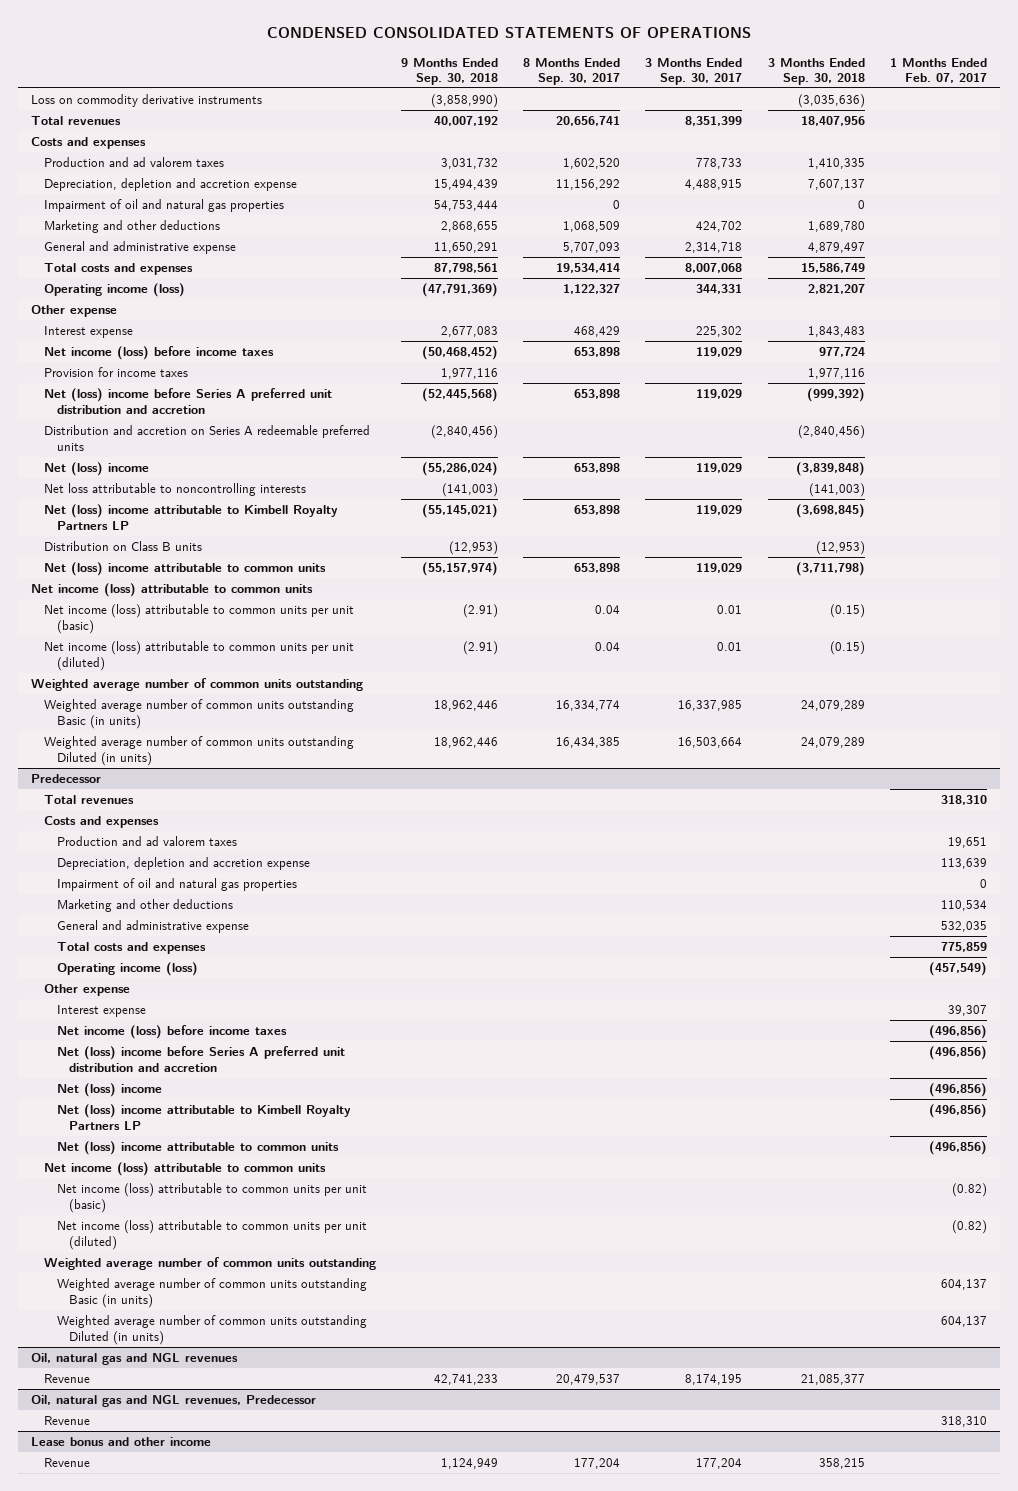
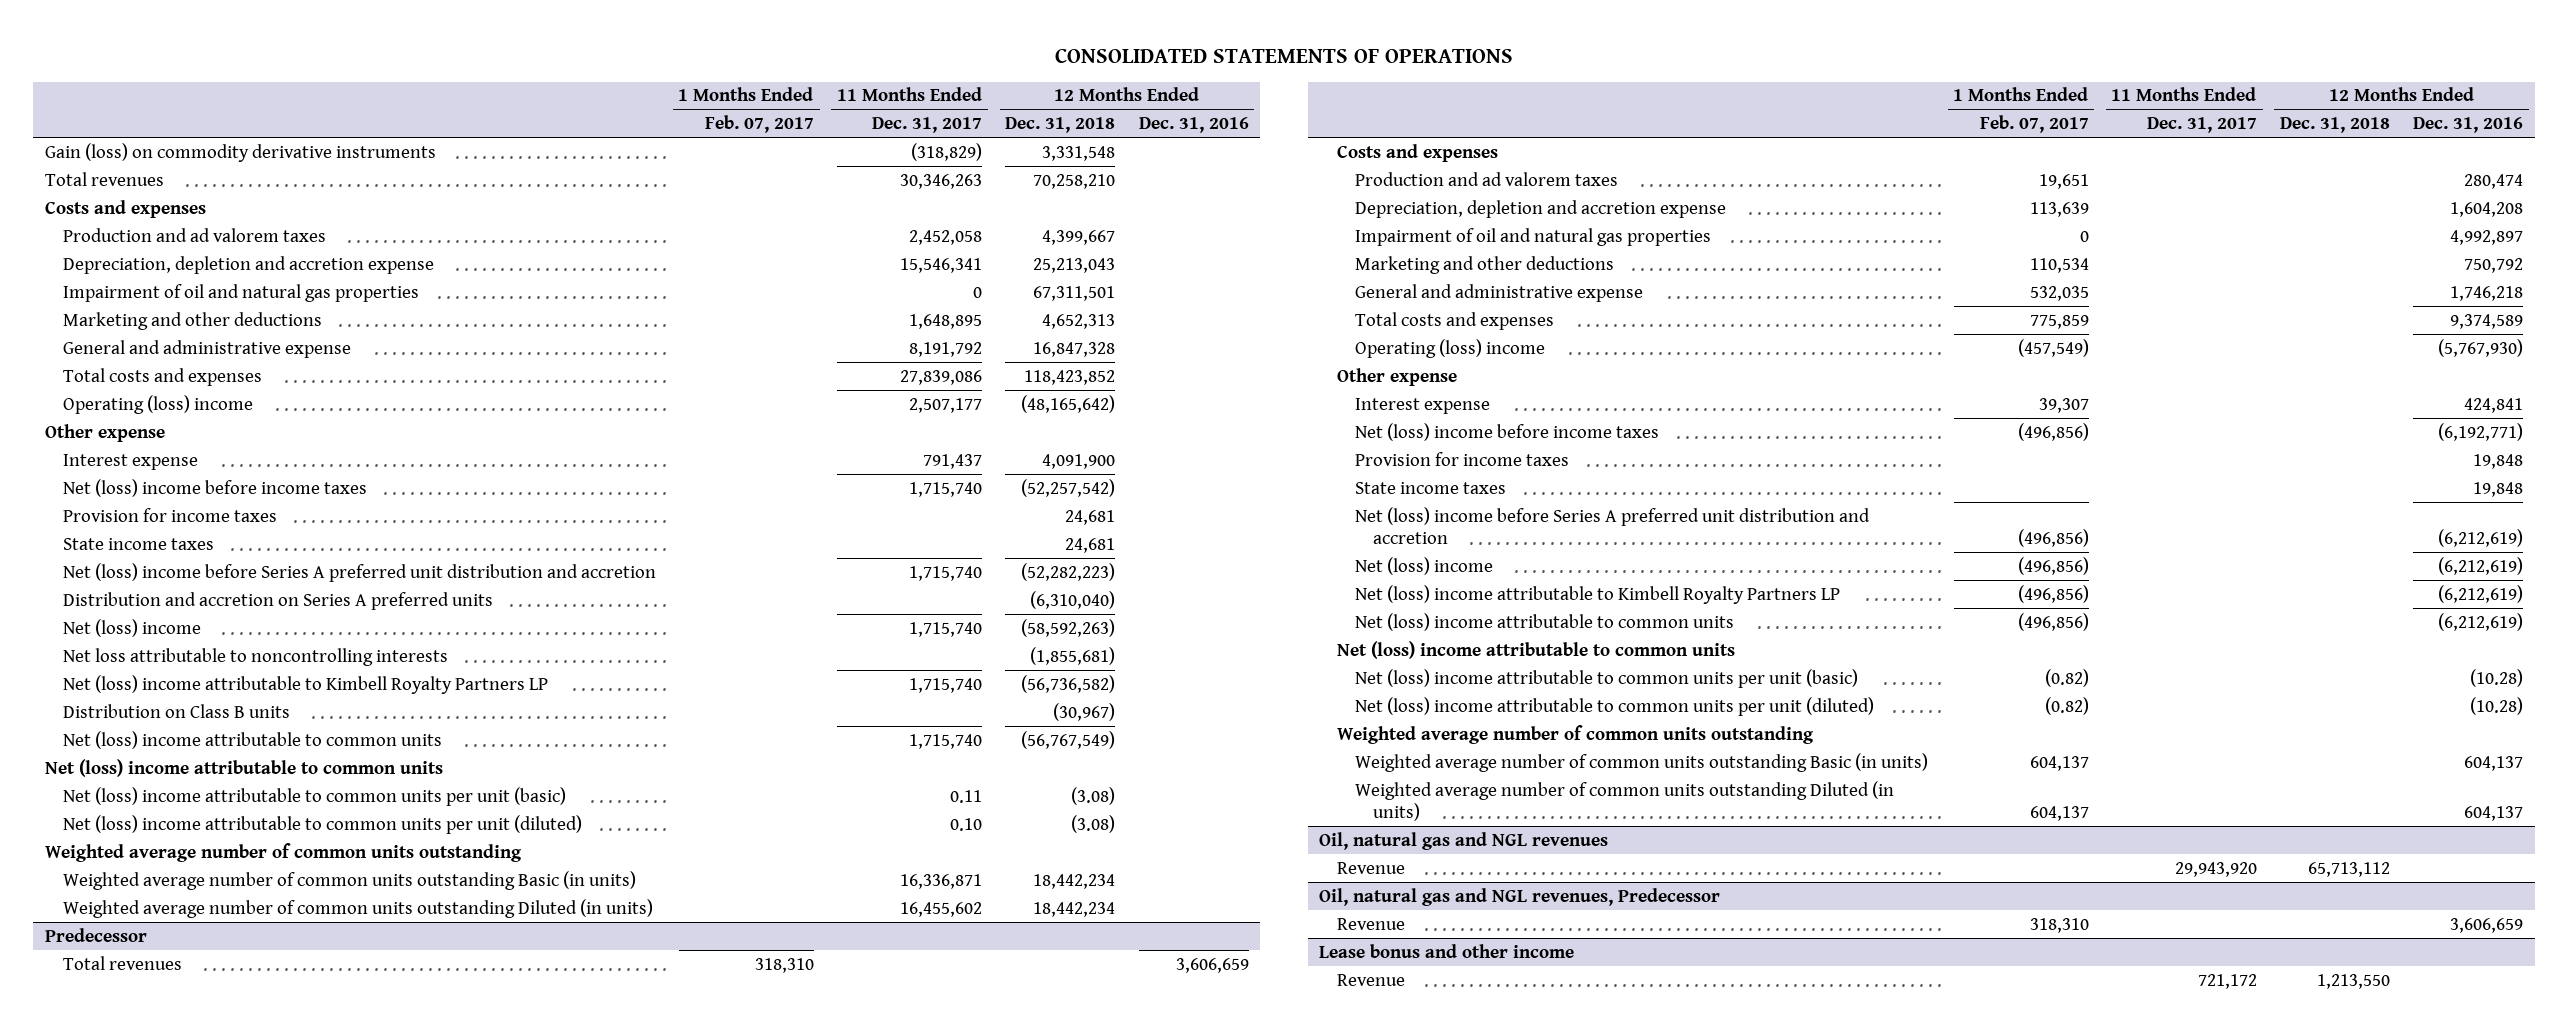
- CONDENSED CONSOLIDATED STATEMENTS OF OPERATIONS
+ CONSOLIDATED STATEMENTS OF OPERATIONS
- | 9 Months Ended Sep. 30, 2018 | 8 Months Ended Sep. 30, 2017 | 3 Months Ended Sep. 30, 2017 | 3 Months Ended Sep. 30, 2018 | 1 Months Ended Feb. 07, 2017
+ | 1 Months Ended Feb. 07, 2017 | 11 Months Ended Dec. 31, 2017 | 12 Months Ended Dec. 31, 2018 | 12 Months Ended Dec. 31, 2016
- Loss on commodity derivative instruments | (3,858,990) | | | (3,035,636) |
+ Gain (loss) on commodity derivative instruments | | (318,829) | 3,331,548 |
- Operating income (loss) | (47,791,369) | 1,122,327 | 344,331 | 2,821,207 |
+ Operating (loss) income | | 2,507,177 | (48,165,642) |
- Net income (loss) before income taxes | (50,468,452) | 653,898 | 119,029 | 977,724 |
+ Net (loss) income before income taxes | | 1,715,740 | (52,257,542) |
+ State income taxes | | | 24,681 |
- Distribution and accretion on Series A redeemable preferred units | (2,840,456) | | | (2,840,456) |
+ Distribution and accretion on Series A preferred units | | | (6,310,040) |
- Net income (loss) attributable to common units
- Net income (loss) attributable to common units per unit (basic) | (2.91) | 0.04 | 0.01 | (0.15) |
- Net income (loss) attributable to common units per unit (diluted) | (2.91) | 0.04 | 0.01 | (0.15) |
+ Net (loss) income attributable to common units
+ Net (loss) income attributable to common units per unit (basic) | | 0.11 | (3.08) |
+ Net (loss) income attributable to common units per unit (diluted) | | 0.10 | (3.08) |
@ Predecessor
- Operating income (loss) | | | | | (457,549)
+ Operating (loss) income | (457,549) | | | (5,767,930)
- Net income (loss) before income taxes | | | | | (496,856)
+ Net (loss) income before income taxes | (496,856) | | | (6,192,771)
+ Provision for income taxes | | | | 19,848
+ State income taxes | | | | 19,848
- Net income (loss) attributable to common units
- Net income (loss) attributable to common units per unit (basic) | | | | | (0.82)
- Net income (loss) attributable to common units per unit (diluted) | | | | | (0.82)
+ Net (loss) income attributable to common units
+ Net (loss) income attributable to common units per unit (basic) | (0.82) | | | (10.28)
+ Net (loss) income attributable to common units per unit (diluted) | (0.82) | | | (10.28)

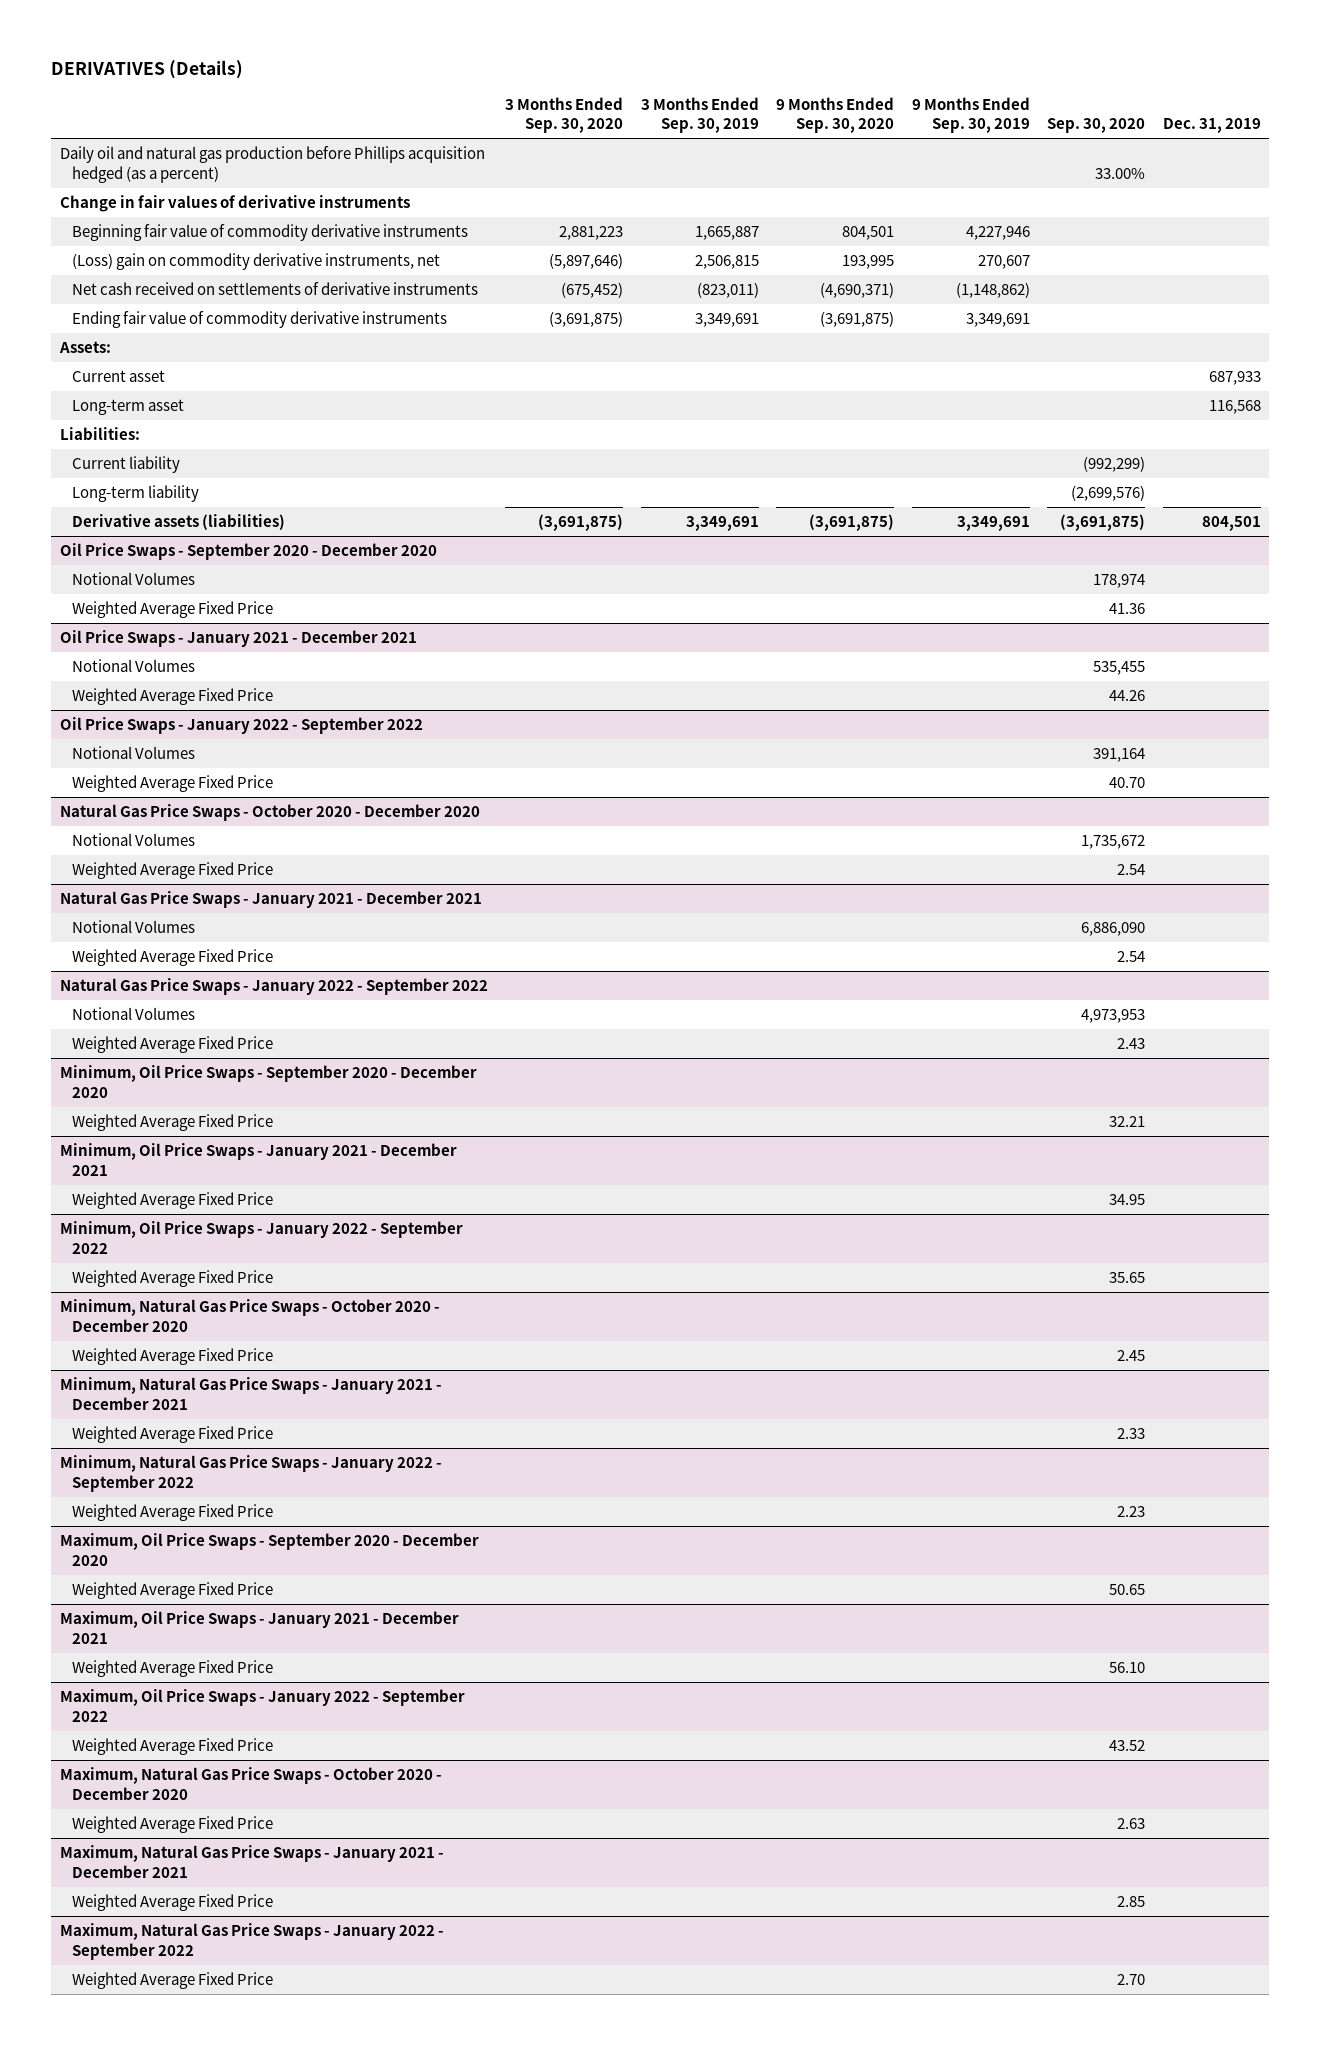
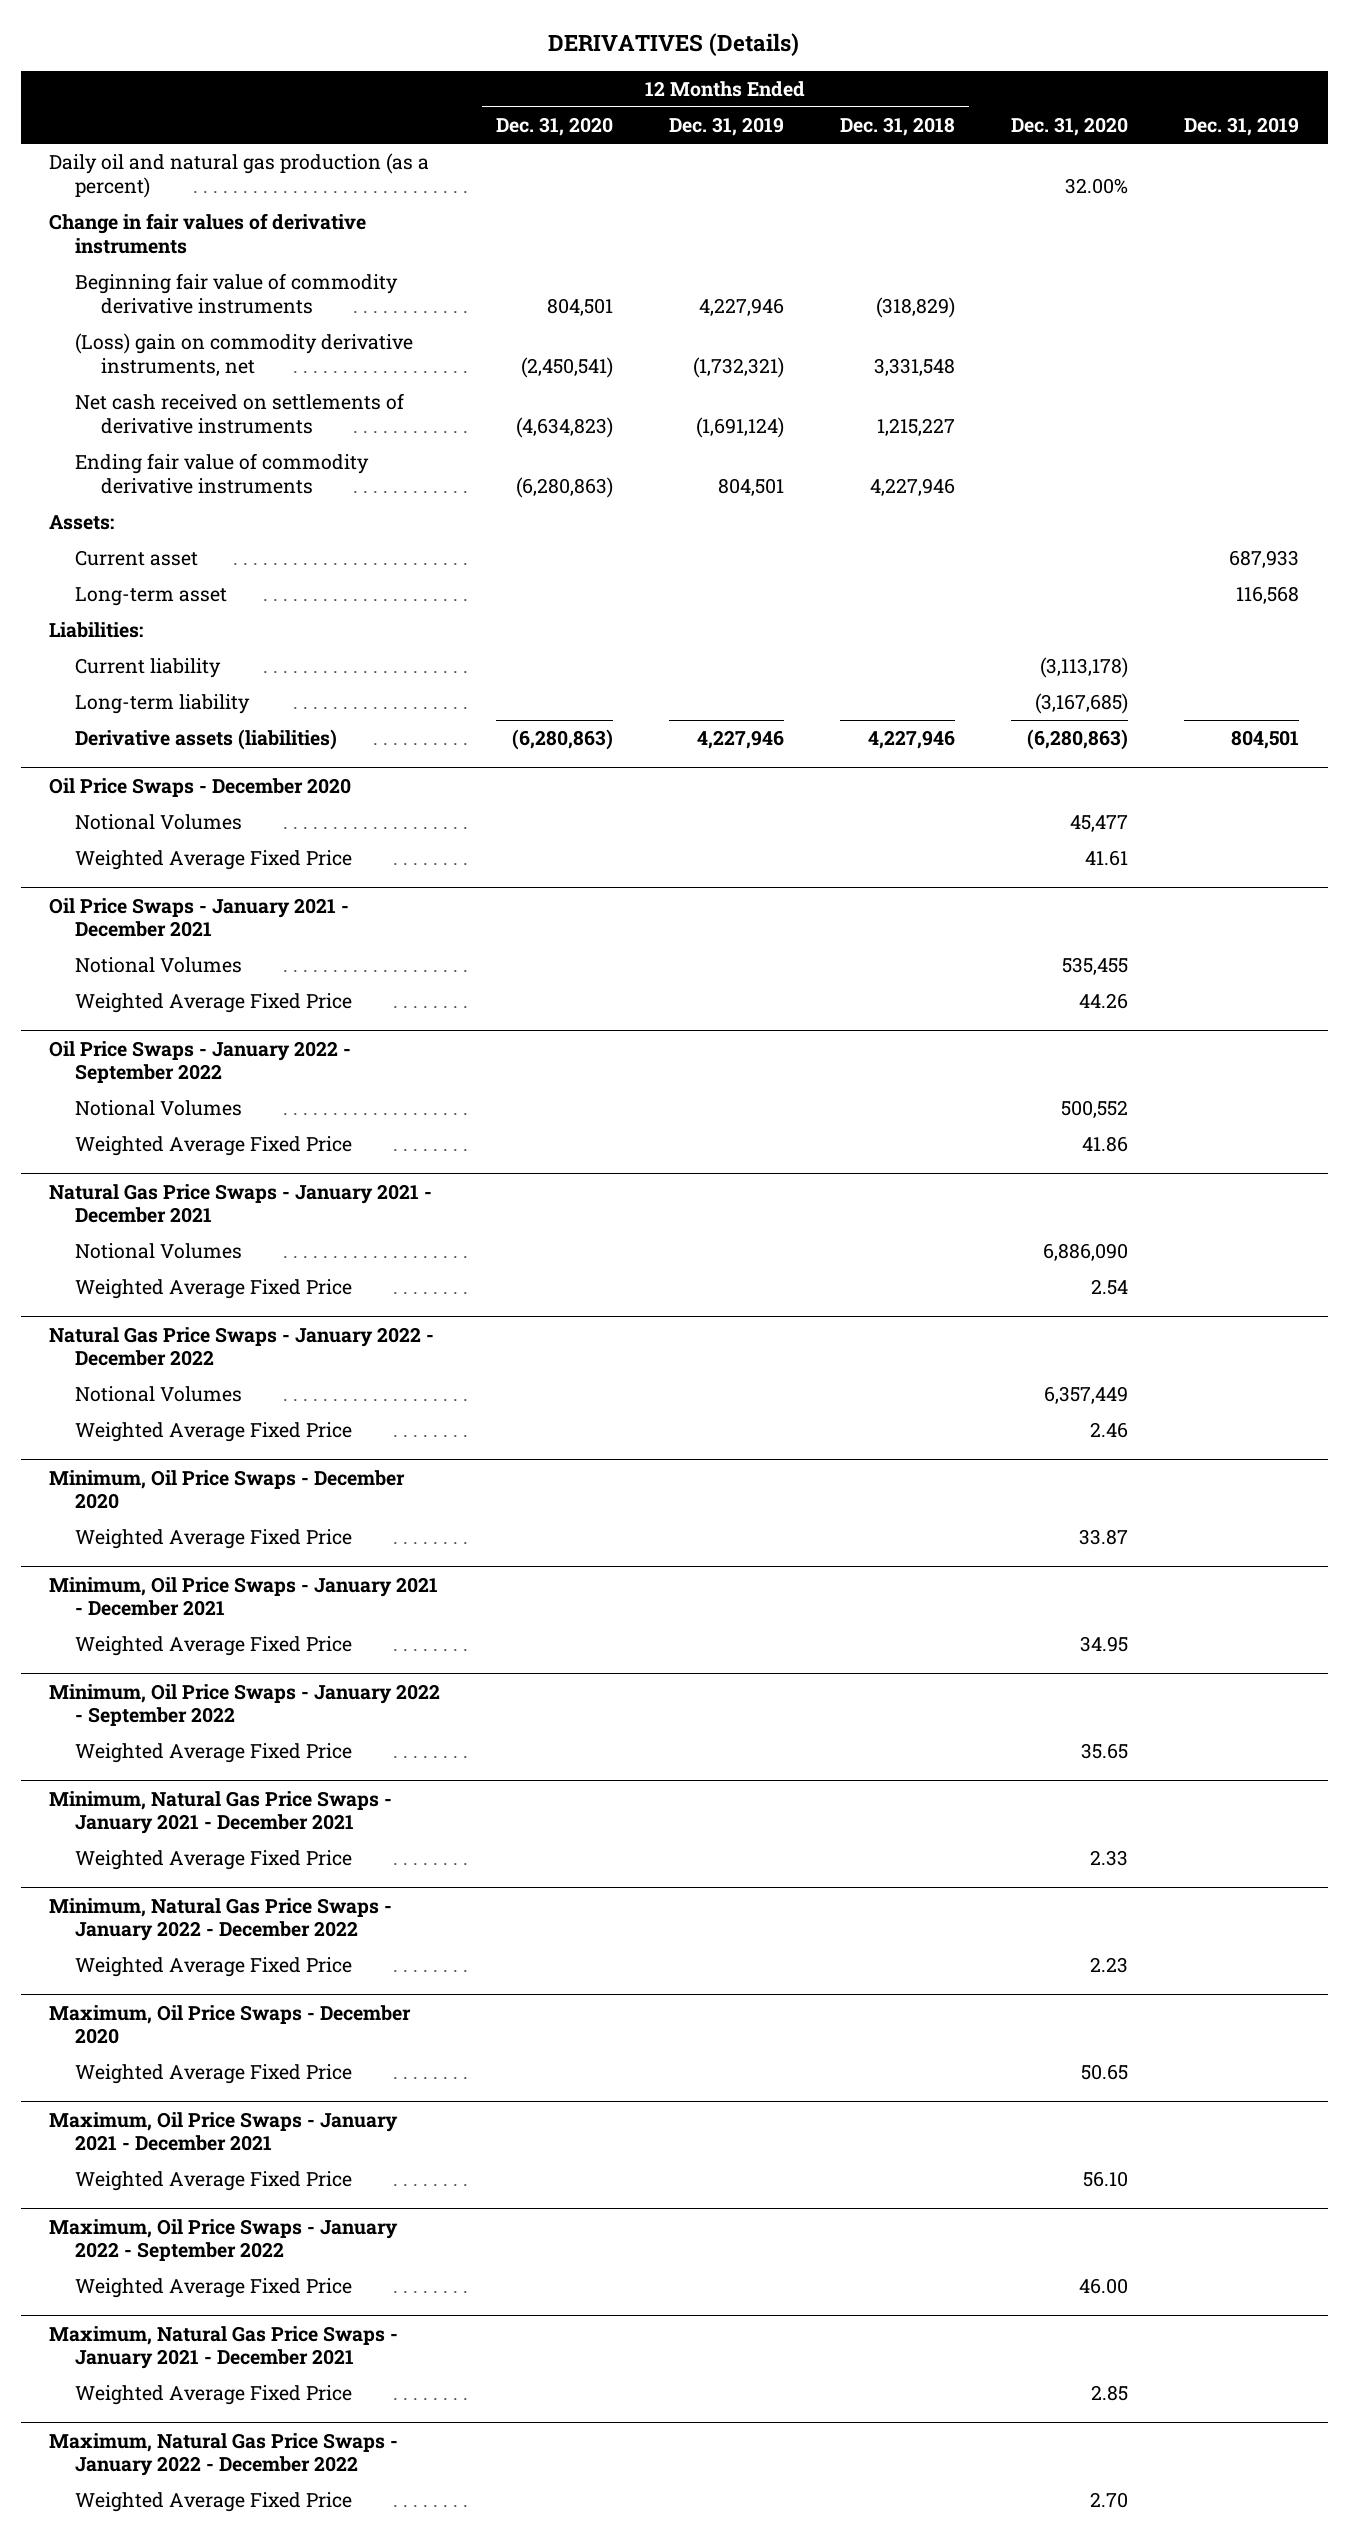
- | 3 Months Ended Sep. 30, 2020 | 3 Months Ended Sep. 30, 2019 | 9 Months Ended Sep. 30, 2020 | 9 Months Ended Sep. 30, 2019 | Sep. 30, 2020 | Dec. 31, 2019
+ | 12 Months Ended Dec. 31, 2020 | 12 Months Ended Dec. 31, 2019 | 12 Months Ended Dec. 31, 2018 | Dec. 31, 2020 | Dec. 31, 2019
- Daily oil and natural gas production before Phillips acquisition hedged (as a percent) | | | | | 33.00% |
+ Daily oil and natural gas production (as a percent) | | | | 32.00% |
- Oil Price Swaps - September 2020 - December 2020
+ Oil Price Swaps - December 2020
- Natural Gas Price Swaps - October 2020 - December 2020
- Notional Volumes | | | | | 1,735,672 |
- Weighted Average Fixed Price | | | | | 2.54 |
- Natural Gas Price Swaps - January 2022 - September 2022
+ Natural Gas Price Swaps - January 2022 - December 2022
- Minimum, Oil Price Swaps - September 2020 - December 2020
+ Minimum, Oil Price Swaps - December 2020
- Minimum, Natural Gas Price Swaps - October 2020 - December 2020
- Weighted Average Fixed Price | | | | | 2.45 |
- Minimum, Natural Gas Price Swaps - January 2022 - September 2022
+ Minimum, Natural Gas Price Swaps - January 2022 - December 2022
- Maximum, Oil Price Swaps - September 2020 - December 2020
+ Maximum, Oil Price Swaps - December 2020
- Maximum, Natural Gas Price Swaps - October 2020 - December 2020
- Weighted Average Fixed Price | | | | | 2.63 |
- Maximum, Natural Gas Price Swaps - January 2022 - September 2022
+ Maximum, Natural Gas Price Swaps - January 2022 - December 2022

